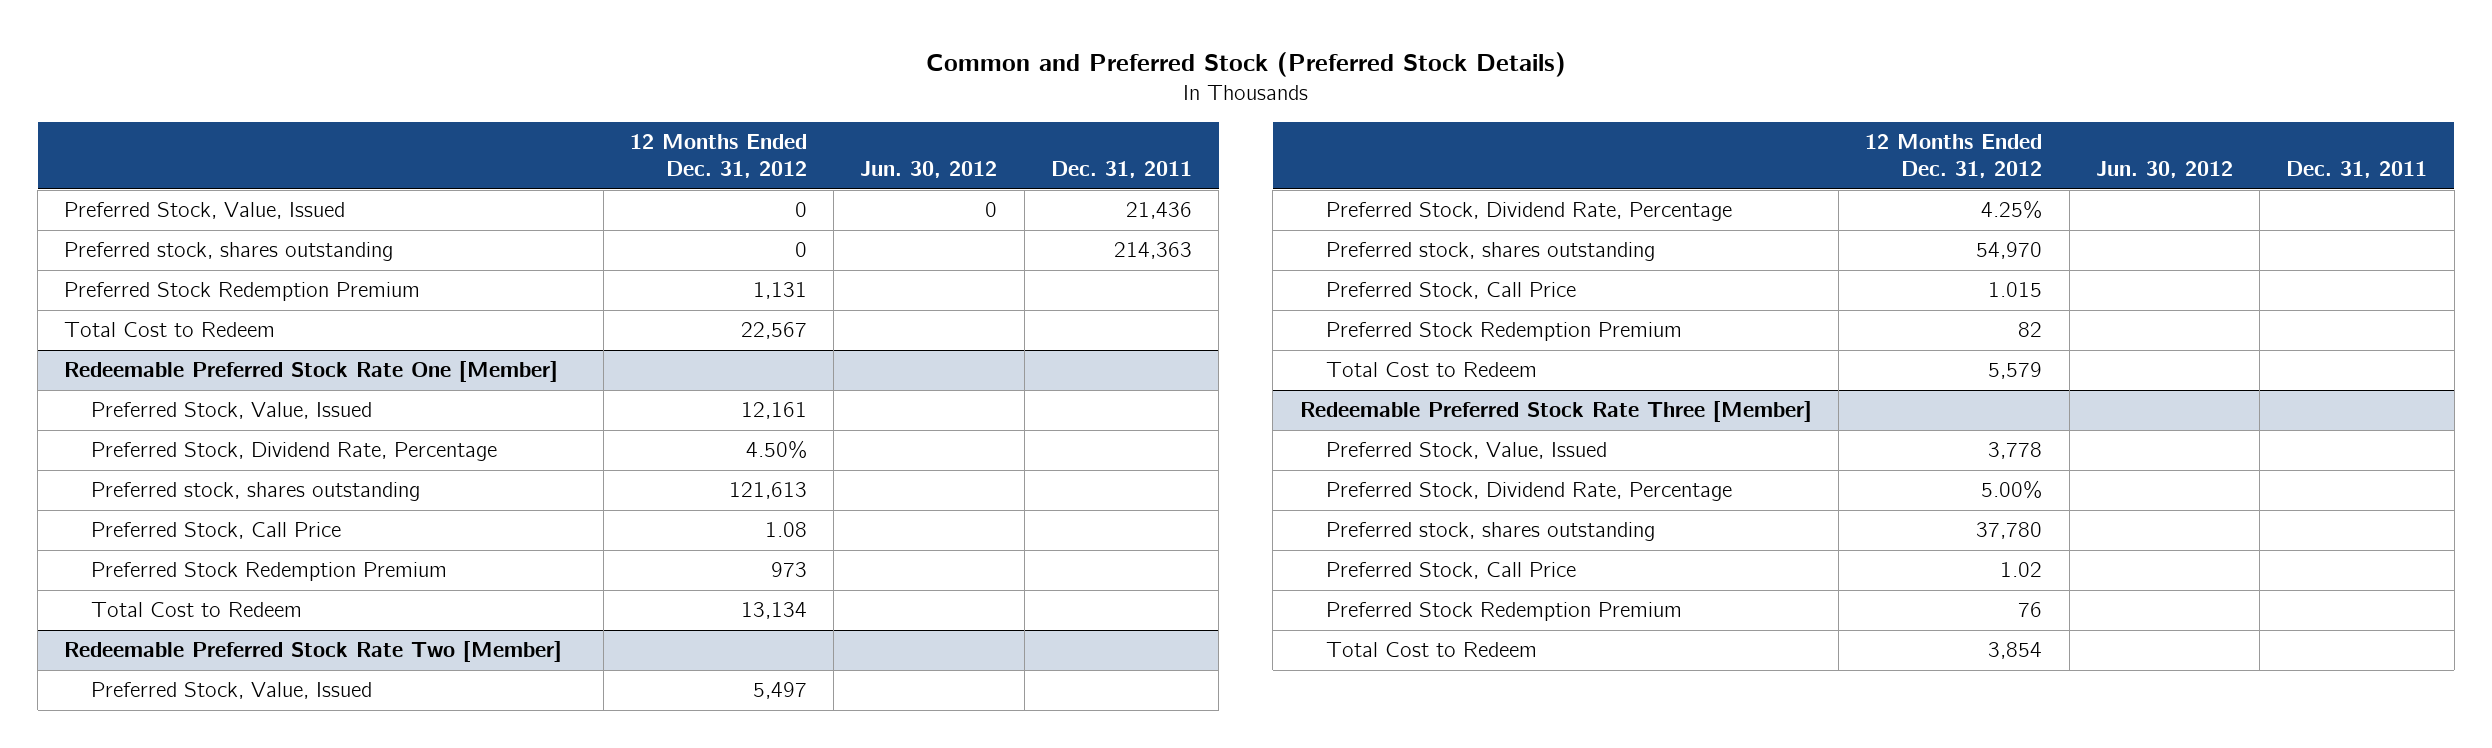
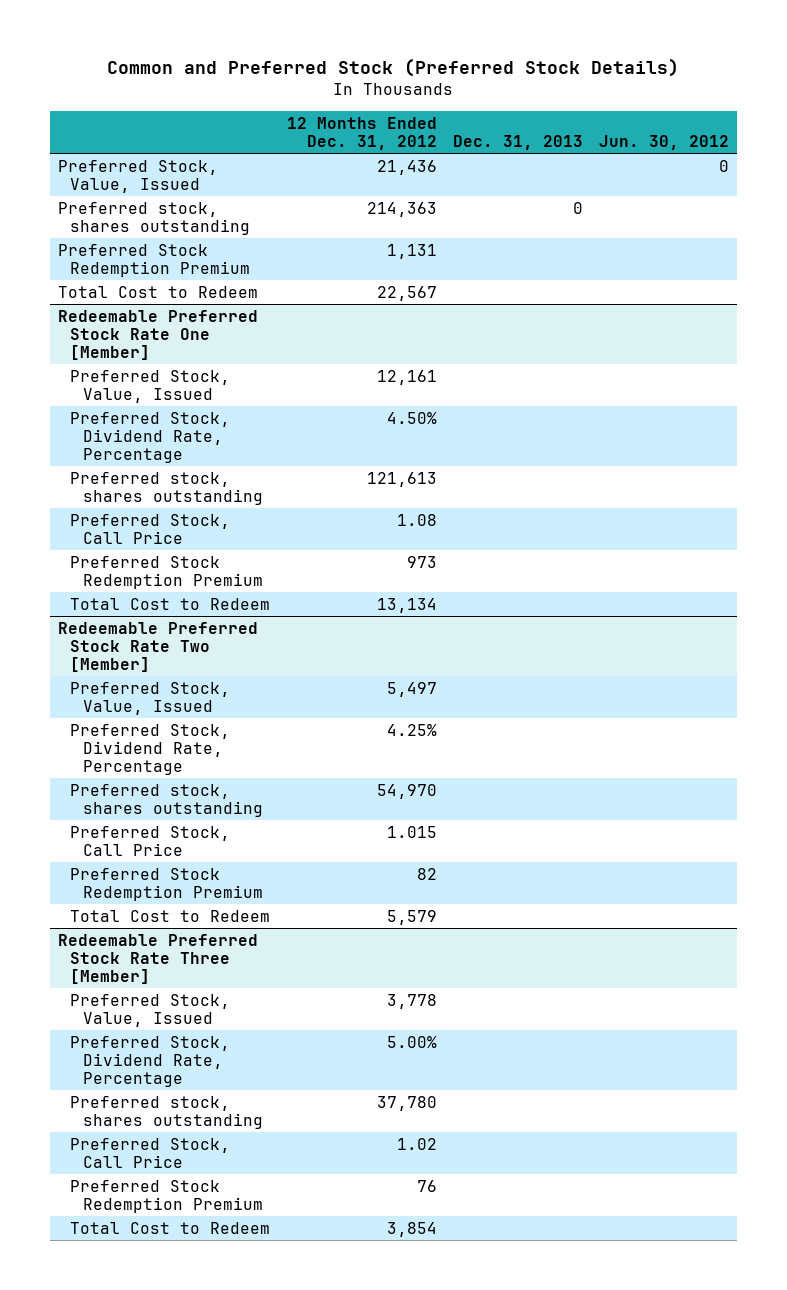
- | 12 Months Ended Dec. 31, 2012 | Jun. 30, 2012 | Dec. 31, 2011
+ | 12 Months Ended Dec. 31, 2012 | Dec. 31, 2013 | Jun. 30, 2012
- Preferred Stock, Value, Issued | 0 | 0 | 21,436
- Preferred stock, shares outstanding | 0 | | 214,363
+ Preferred Stock, Value, Issued | 21,436 | | 0
+ Preferred stock, shares outstanding | 214,363 | 0 |

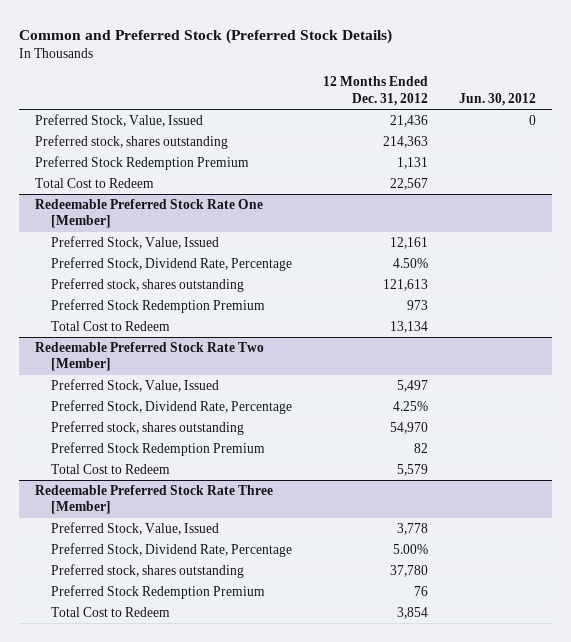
- | 12 Months Ended Dec. 31, 2012 | Dec. 31, 2013 | Jun. 30, 2012
+ | 12 Months Ended Dec. 31, 2012 | Jun. 30, 2012
@ Redeemable Preferred Stock Rate One [Member]
- Preferred Stock, Call Price | 1.08 | |
@ Redeemable Preferred Stock Rate Two [Member]
- Preferred Stock, Call Price | 1.015 | |
@ Redeemable Preferred Stock Rate Three [Member]
- Preferred Stock, Call Price | 1.02 | |

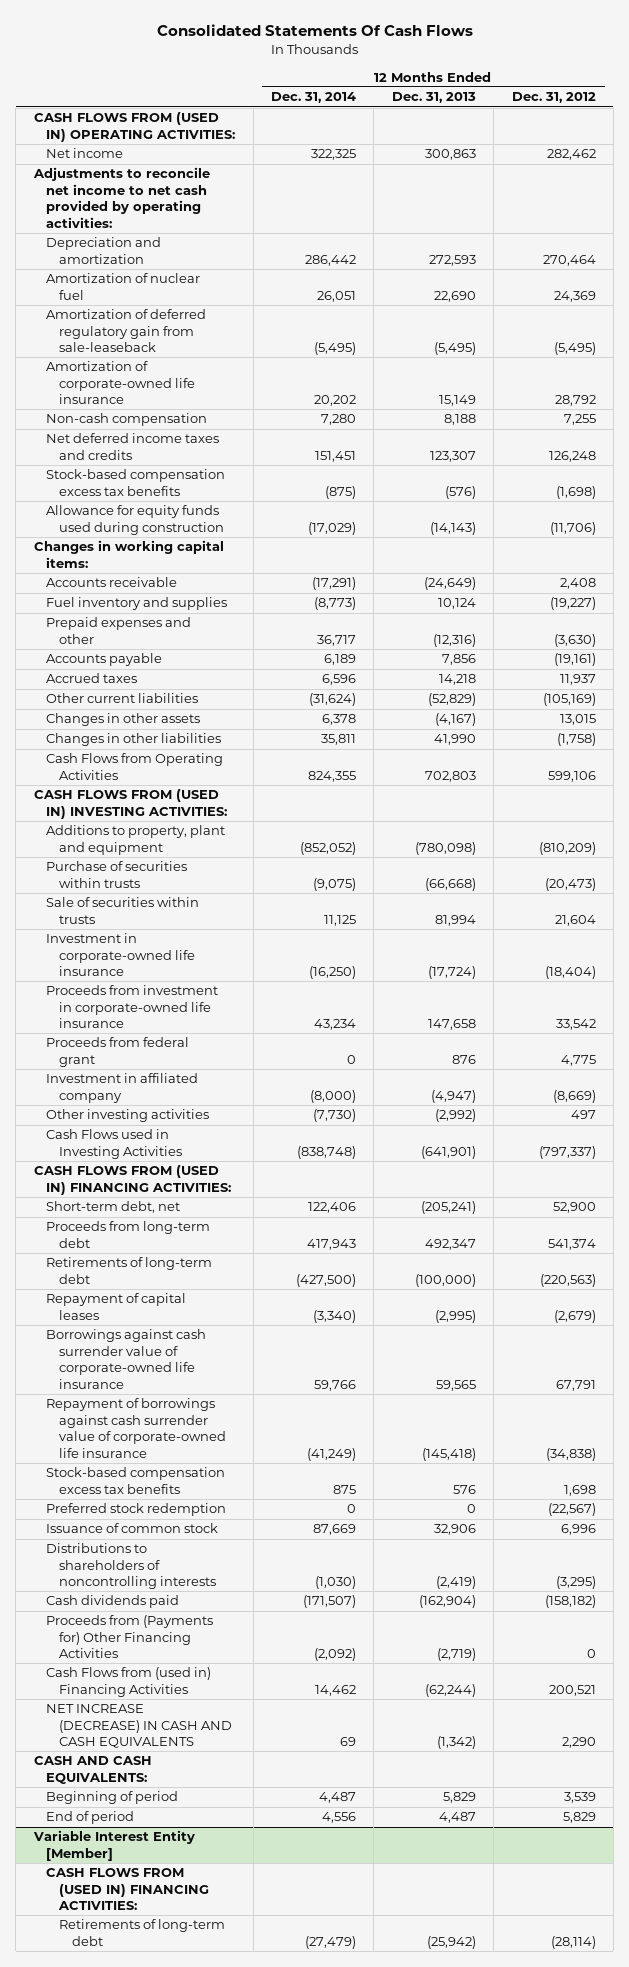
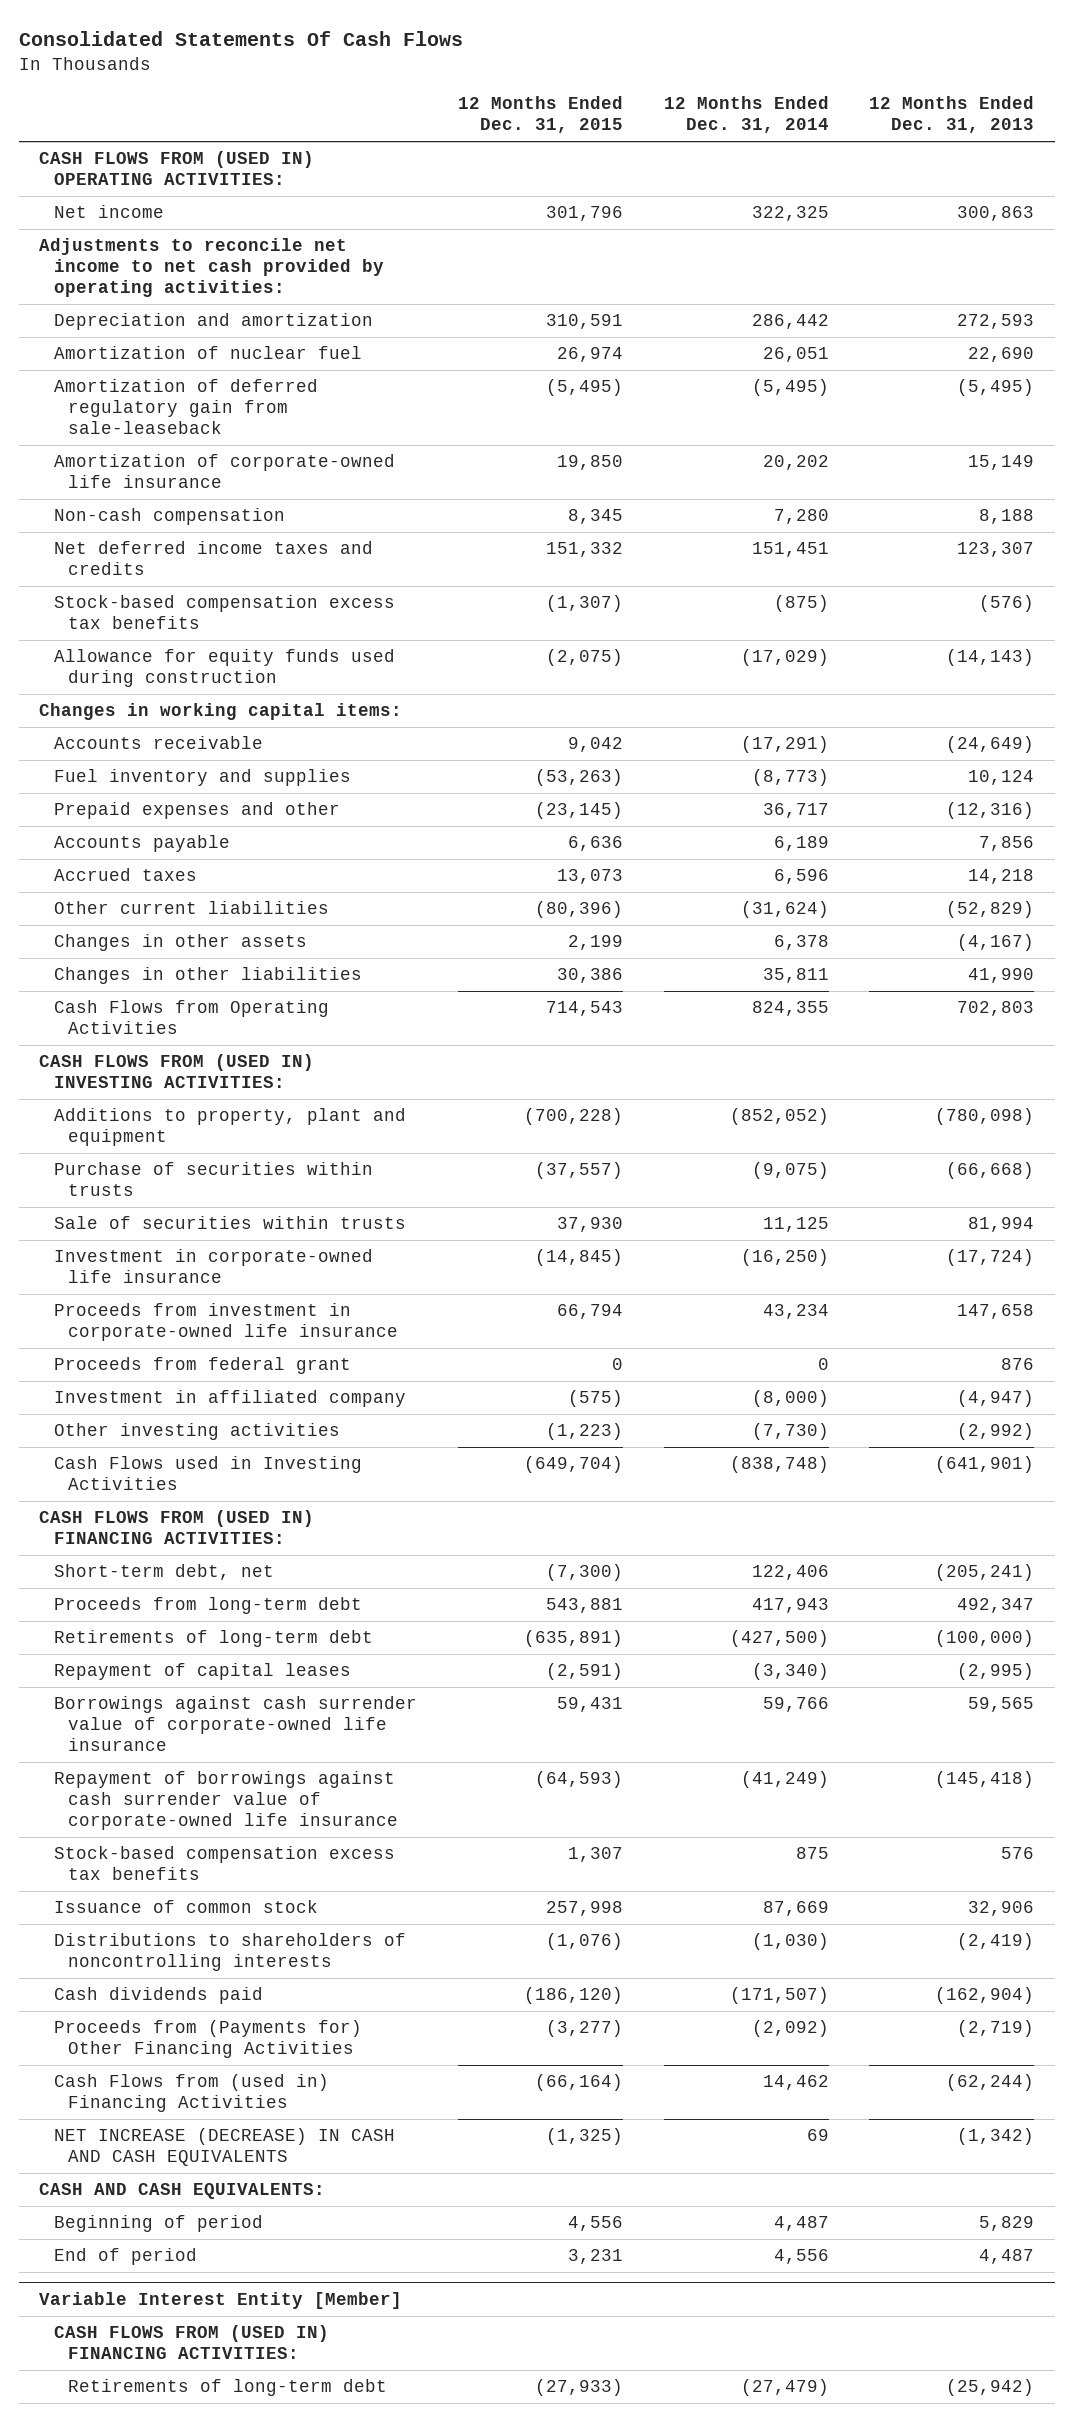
- | 12 Months Ended Dec. 31, 2014 | 12 Months Ended Dec. 31, 2013 | 12 Months Ended Dec. 31, 2012
+ | 12 Months Ended Dec. 31, 2015 | 12 Months Ended Dec. 31, 2014 | 12 Months Ended Dec. 31, 2013
- Preferred stock redemption | 0 | 0 | (22,567)

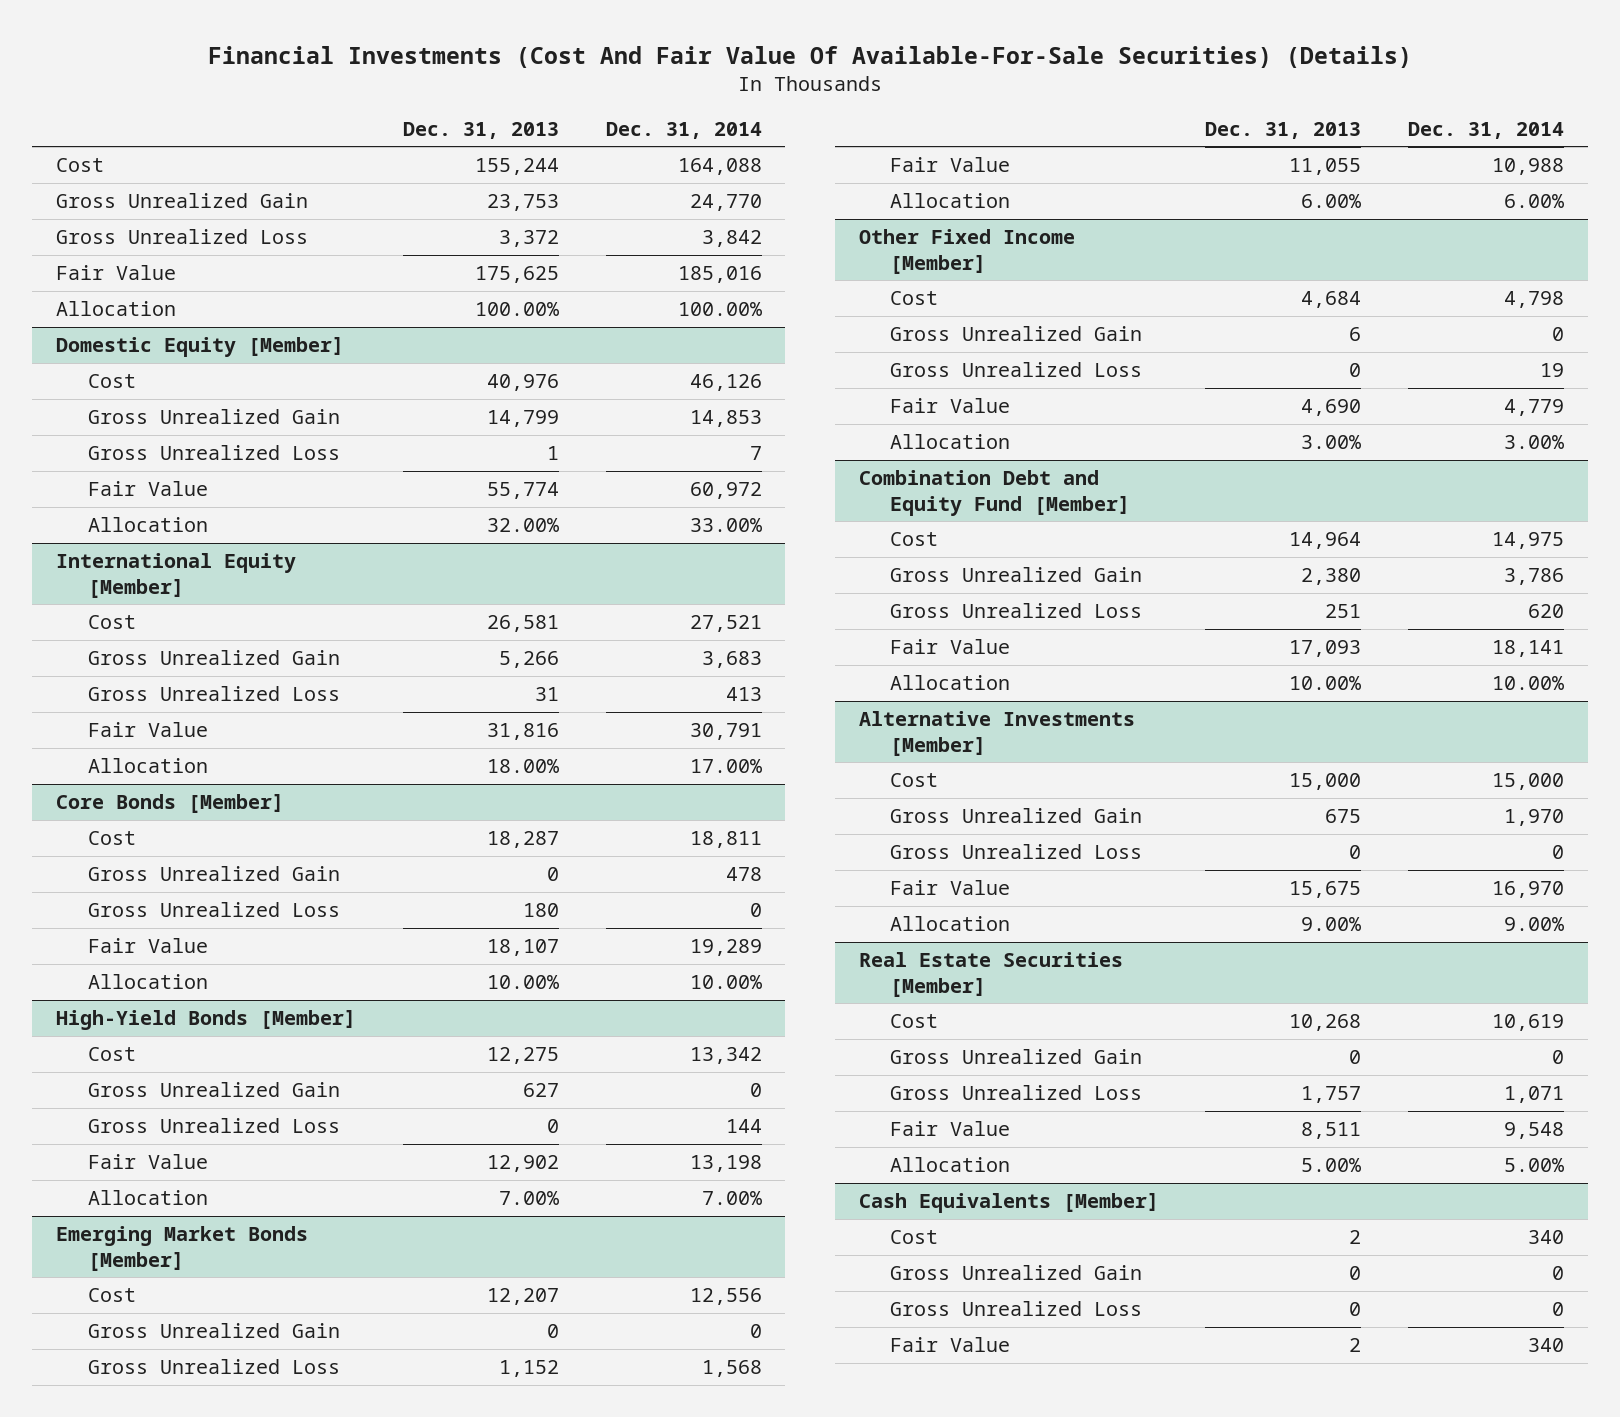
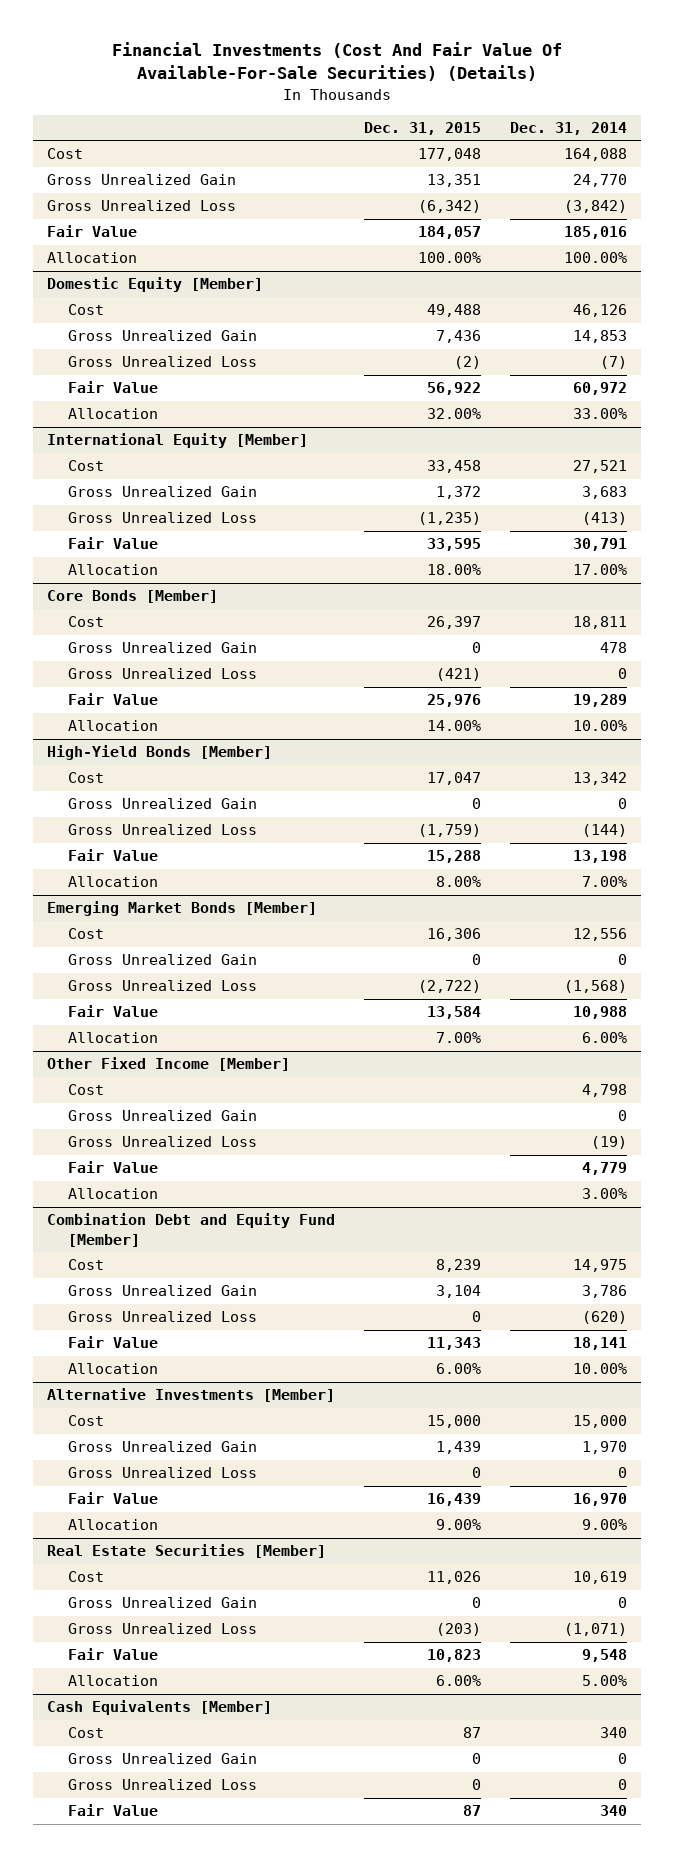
- | Dec. 31, 2013 | Dec. 31, 2014
+ | Dec. 31, 2015 | Dec. 31, 2014
- Gross Unrealized Loss | 3,372 | 3,842
+ Gross Unrealized Loss | (6,342) | (3,842)
@ Domestic Equity [Member]
- Gross Unrealized Loss | 1 | 7
+ Gross Unrealized Loss | (2) | (7)
@ International Equity [Member]
- Gross Unrealized Loss | 31 | 413
+ Gross Unrealized Loss | (1,235) | (413)
@ High-Yield Bonds [Member]
- Gross Unrealized Loss | 0 | 144
+ Gross Unrealized Loss | (1,759) | (144)
@ Emerging Market Bonds [Member]
- Gross Unrealized Loss | 1,152 | 1,568
+ Gross Unrealized Loss | (2,722) | (1,568)
@ Other Fixed Income [Member]
- Gross Unrealized Loss | 0 | 19
+ Gross Unrealized Loss | | (19)
@ Combination Debt and Equity Fund [Member]
- Gross Unrealized Loss | 251 | 620
+ Gross Unrealized Loss | 0 | (620)
@ Real Estate Securities [Member]
- Gross Unrealized Loss | 1,757 | 1,071
+ Gross Unrealized Loss | (203) | (1,071)

